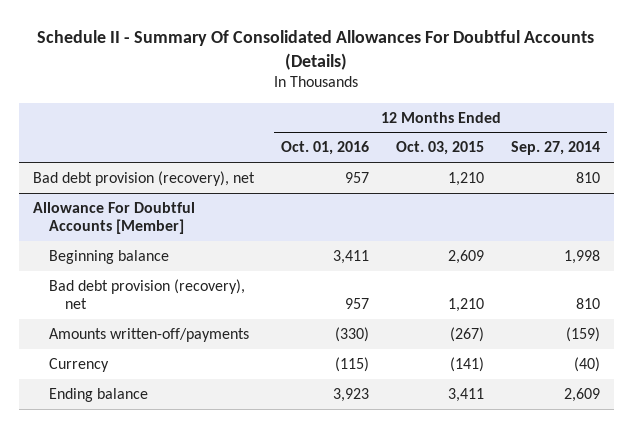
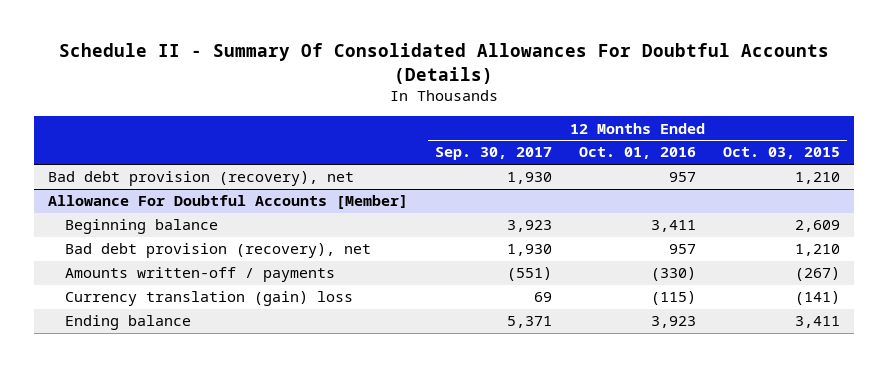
- | 12 Months Ended Oct. 01, 2016 | 12 Months Ended Oct. 03, 2015 | 12 Months Ended Sep. 27, 2014
+ | 12 Months Ended Sep. 30, 2017 | 12 Months Ended Oct. 01, 2016 | 12 Months Ended Oct. 03, 2015
@ Allowance For Doubtful Accounts [Member]
- Amounts written-off/payments | (330) | (267) | (159)
- Currency | (115) | (141) | (40)
+ Amounts written-off / payments | (551) | (330) | (267)
+ Currency translation (gain) loss | 69 | (115) | (141)

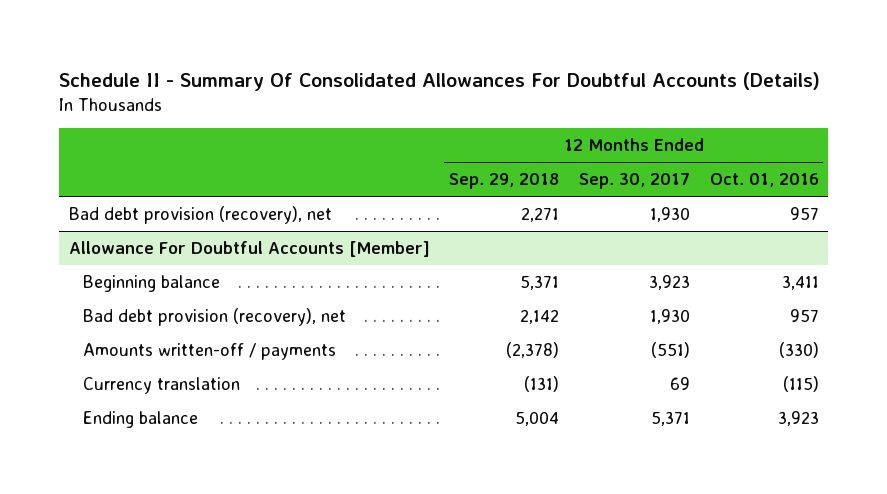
- | 12 Months Ended Sep. 30, 2017 | 12 Months Ended Oct. 01, 2016 | 12 Months Ended Oct. 03, 2015
+ | 12 Months Ended Sep. 29, 2018 | 12 Months Ended Sep. 30, 2017 | 12 Months Ended Oct. 01, 2016
@ Allowance For Doubtful Accounts [Member]
- Currency translation (gain) loss | 69 | (115) | (141)
+ Currency translation | (131) | 69 | (115)

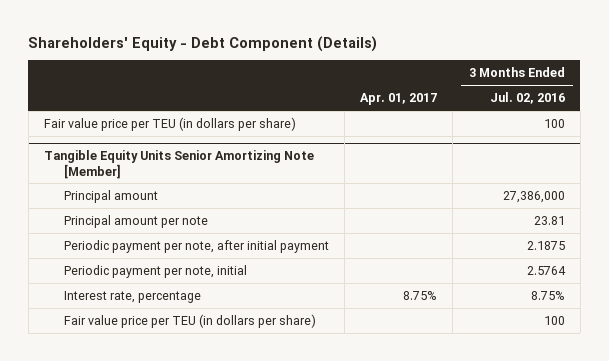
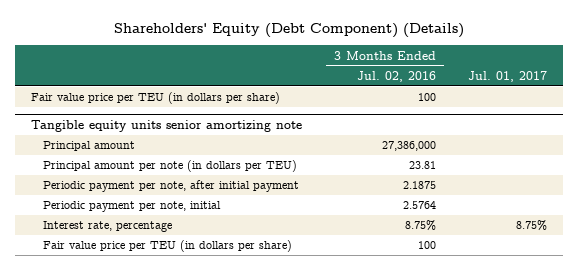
- Shareholders' Equity - Debt Component (Details)
+ Shareholders' Equity (Debt Component) (Details)
- | Apr. 01, 2017 | 3 Months Ended Jul. 02, 2016
+ | 3 Months Ended Jul. 02, 2016 | Jul. 01, 2017
- Tangible Equity Units Senior Amortizing Note [Member]
+ Tangible equity units senior amortizing note
- Principal amount per note | | 23.81
+ Principal amount per note (in dollars per TEU) | 23.81 |

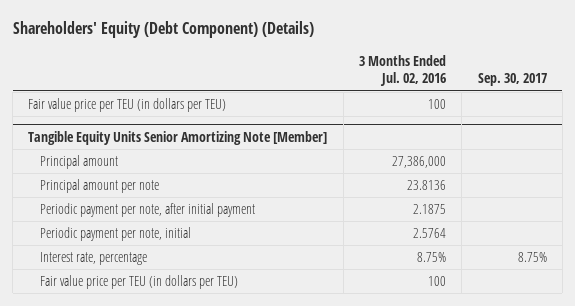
- | 3 Months Ended Jul. 02, 2016 | Jul. 01, 2017
+ | 3 Months Ended Jul. 02, 2016 | Sep. 30, 2017
- Fair value price per TEU (in dollars per share) | 100 |
- Tangible equity units senior amortizing note
+ Fair value price per TEU (in dollars per TEU) | 100 |
+ Tangible Equity Units Senior Amortizing Note [Member]
- Principal amount per note (in dollars per TEU) | 23.81 |
+ Principal amount per note | 23.8136 |
- Fair value price per TEU (in dollars per share) | 100 |
+ Fair value price per TEU (in dollars per TEU) | 100 |

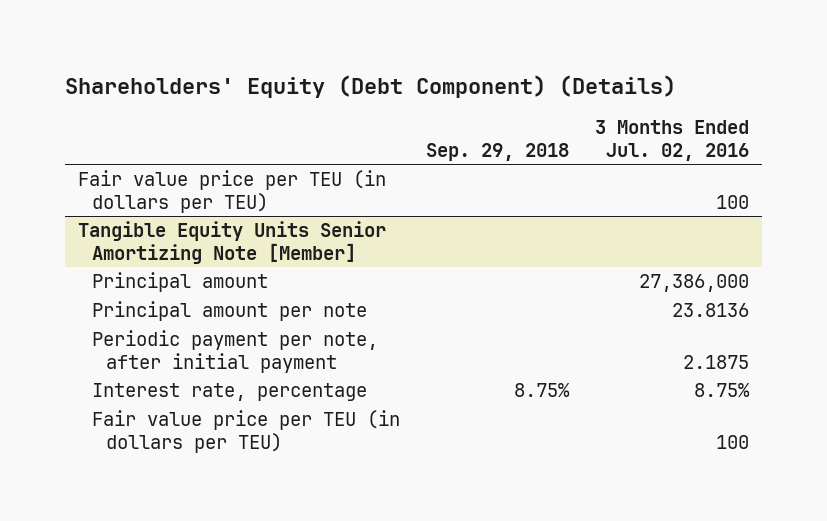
- | 3 Months Ended Jul. 02, 2016 | Sep. 30, 2017
+ | Sep. 29, 2018 | 3 Months Ended Jul. 02, 2016
@ Tangible Equity Units Senior Amortizing Note [Member]
- Periodic payment per note, initial | 2.5764 |

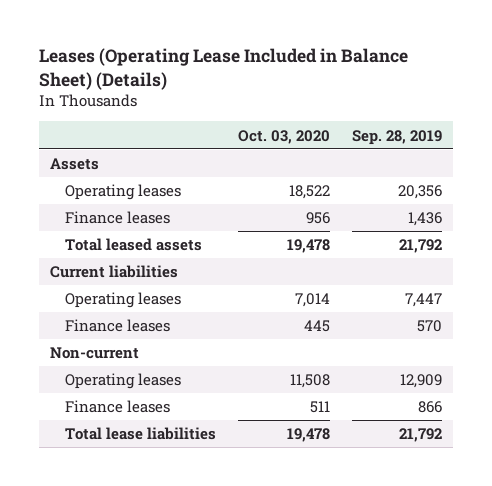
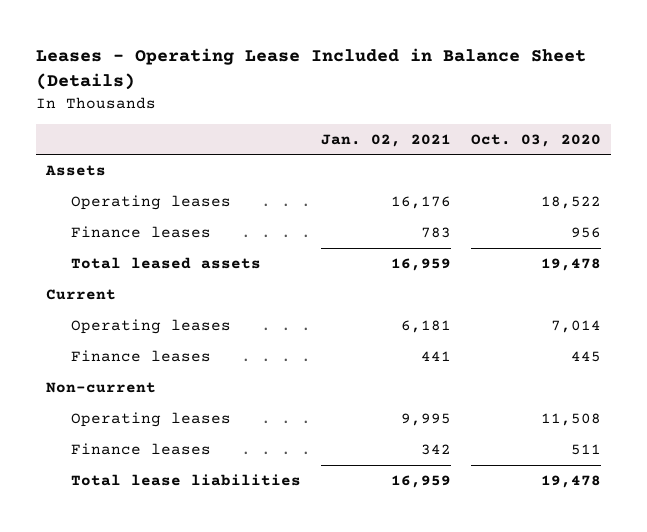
- Leases (Operating Lease Included in Balance Sheet) (Details)
+ Leases - Operating Lease Included in Balance Sheet (Details)
- | Oct. 03, 2020 | Sep. 28, 2019
+ | Jan. 02, 2021 | Oct. 03, 2020
- Current liabilities
+ Current

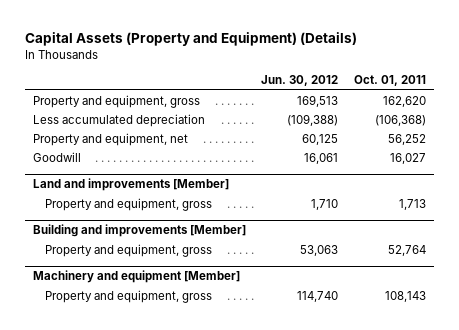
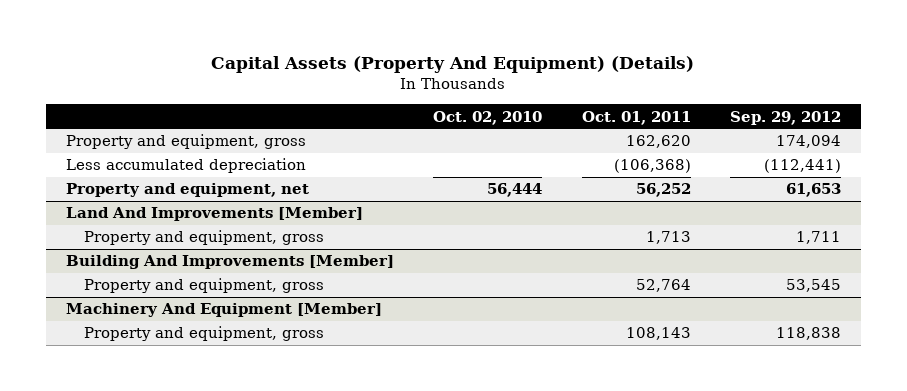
- Capital Assets (Property and Equipment) (Details)
+ Capital Assets (Property And Equipment) (Details)
- | Jun. 30, 2012 | Oct. 01, 2011
+ | Oct. 02, 2010 | Oct. 01, 2011 | Sep. 29, 2012
- Goodwill | 16,061 | 16,027
- Land and improvements [Member]
+ Land And Improvements [Member]
- Building and improvements [Member]
+ Building And Improvements [Member]
- Machinery and equipment [Member]
+ Machinery And Equipment [Member]

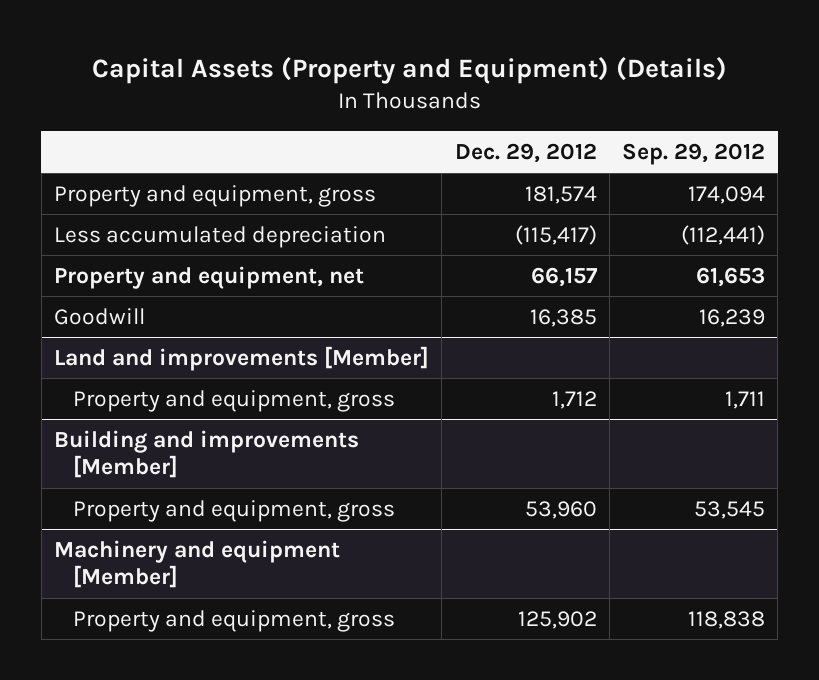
- Capital Assets (Property And Equipment) (Details)
+ Capital Assets (Property and Equipment) (Details)
- | Oct. 02, 2010 | Oct. 01, 2011 | Sep. 29, 2012
+ | Dec. 29, 2012 | Sep. 29, 2012
- Land And Improvements [Member]
+ Goodwill | 16,385 | 16,239
+ Land and improvements [Member]
- Building And Improvements [Member]
+ Building and improvements [Member]
- Machinery And Equipment [Member]
+ Machinery and equipment [Member]

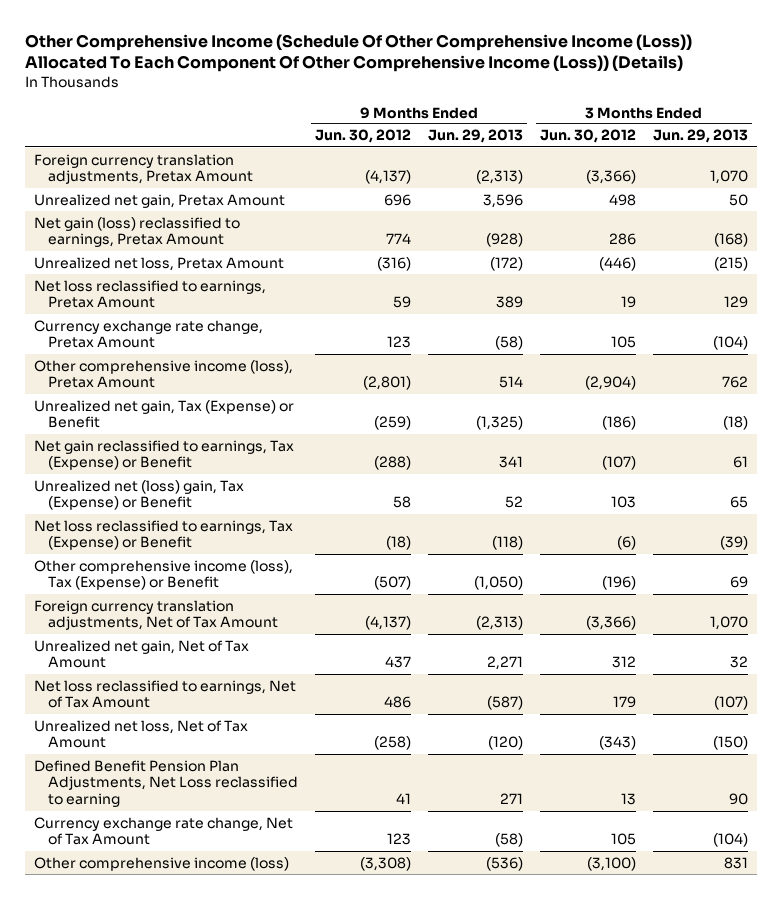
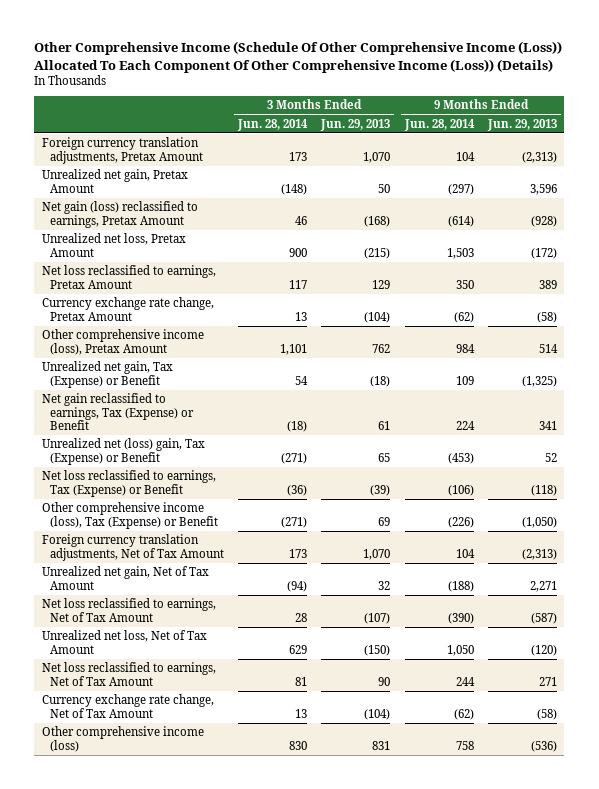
- | 9 Months Ended Jun. 30, 2012 | 9 Months Ended Jun. 29, 2013 | 3 Months Ended Jun. 30, 2012 | 3 Months Ended Jun. 29, 2013
+ | 3 Months Ended Jun. 28, 2014 | 3 Months Ended Jun. 29, 2013 | 9 Months Ended Jun. 28, 2014 | 9 Months Ended Jun. 29, 2013
- Defined Benefit Pension Plan Adjustments, Net Loss reclassified to earning | 41 | 271 | 13 | 90
+ Net loss reclassified to earnings, Net of Tax Amount | 81 | 90 | 244 | 271

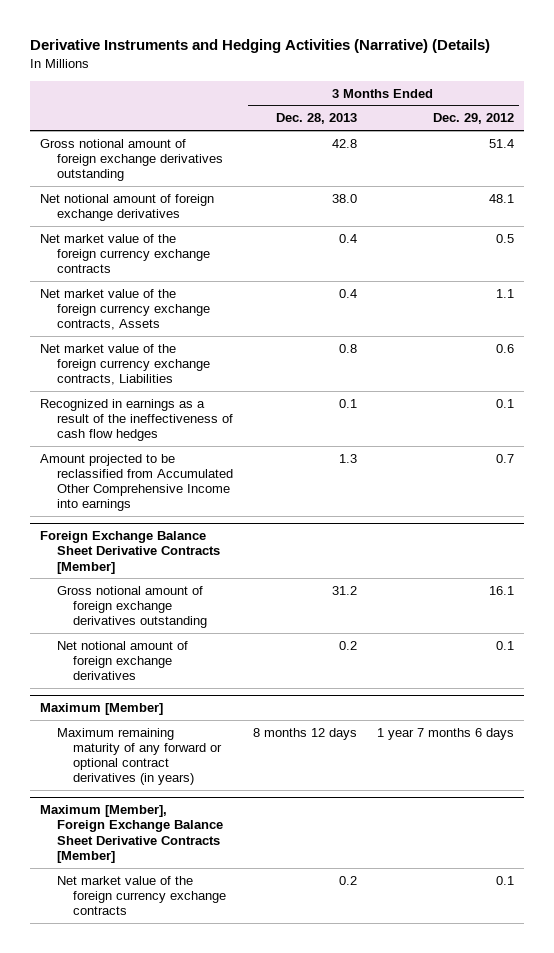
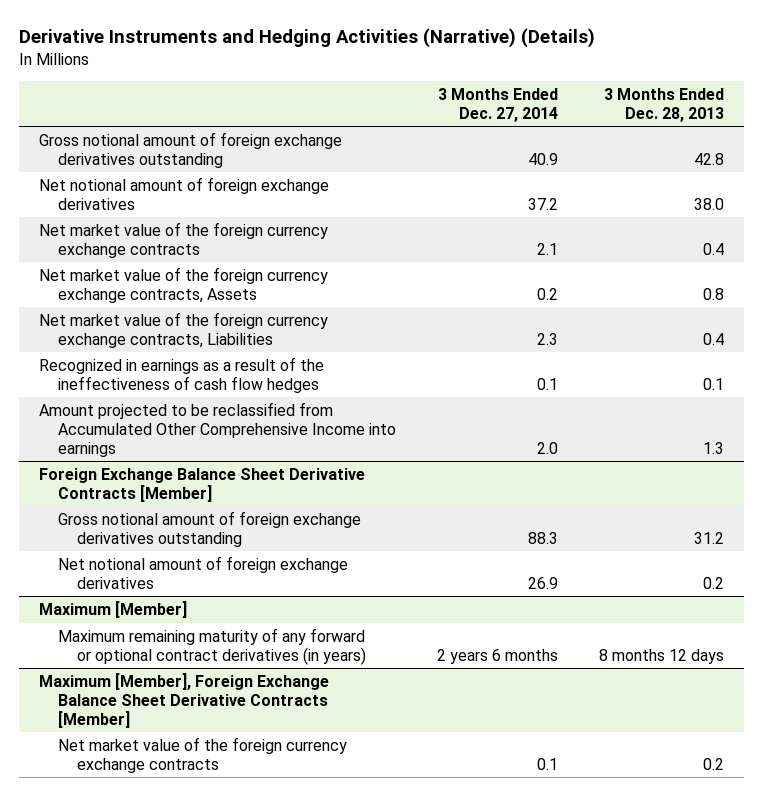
- | 3 Months Ended Dec. 28, 2013 | 3 Months Ended Dec. 29, 2012
+ | 3 Months Ended Dec. 27, 2014 | 3 Months Ended Dec. 28, 2013
- Net market value of the foreign currency exchange contracts, Assets | 0.4 | 1.1
- Net market value of the foreign currency exchange contracts, Liabilities | 0.8 | 0.6
+ Net market value of the foreign currency exchange contracts, Assets | 0.2 | 0.8
+ Net market value of the foreign currency exchange contracts, Liabilities | 2.3 | 0.4

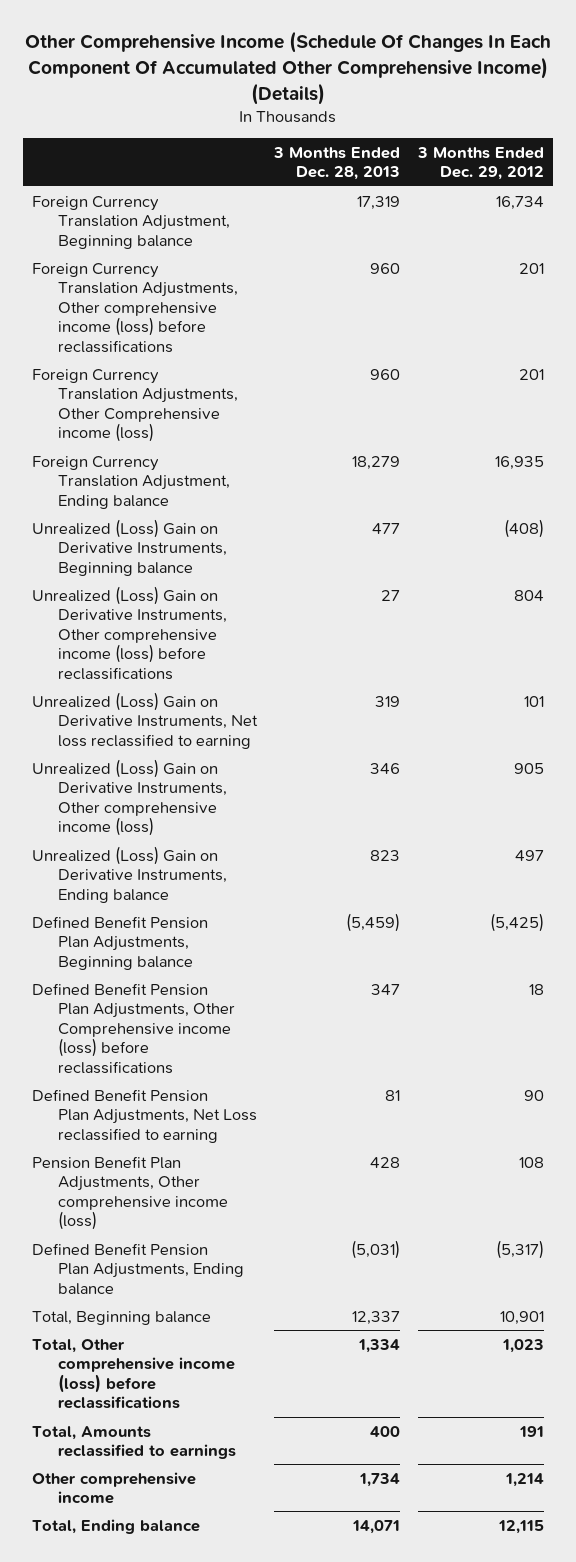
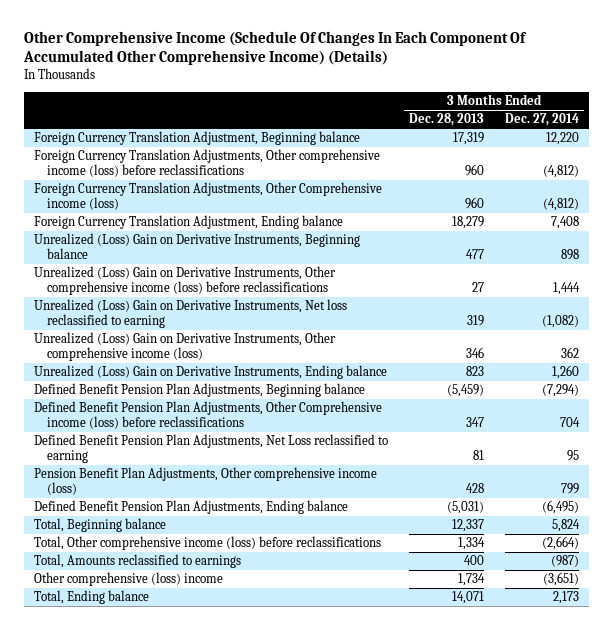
- | 3 Months Ended Dec. 28, 2013 | 3 Months Ended Dec. 29, 2012
+ | 3 Months Ended Dec. 28, 2013 | 3 Months Ended Dec. 27, 2014
- Other comprehensive income | 1,734 | 1,214
+ Other comprehensive (loss) income | 1,734 | (3,651)

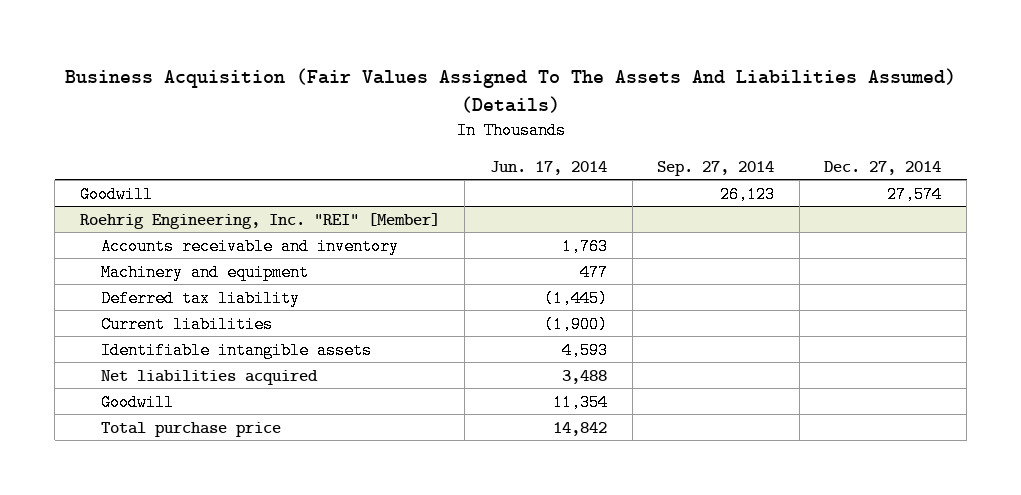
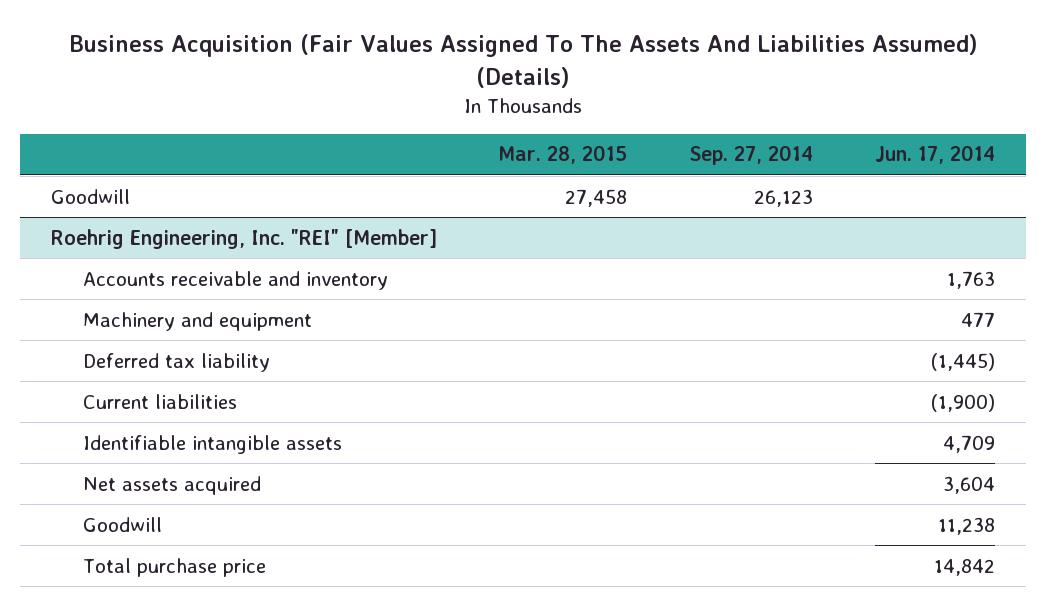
- | Jun. 17, 2014 | Sep. 27, 2014 | Dec. 27, 2014
+ | Mar. 28, 2015 | Sep. 27, 2014 | Jun. 17, 2014
@ Roehrig Engineering, Inc. "REI" [Member]
- Identifiable intangible assets | 4,593 | |
- Net liabilities acquired | 3,488 | |
- Goodwill | 11,354 | |
+ Identifiable intangible assets | | | 4,709
+ Net assets acquired | | | 3,604
+ Goodwill | | | 11,238

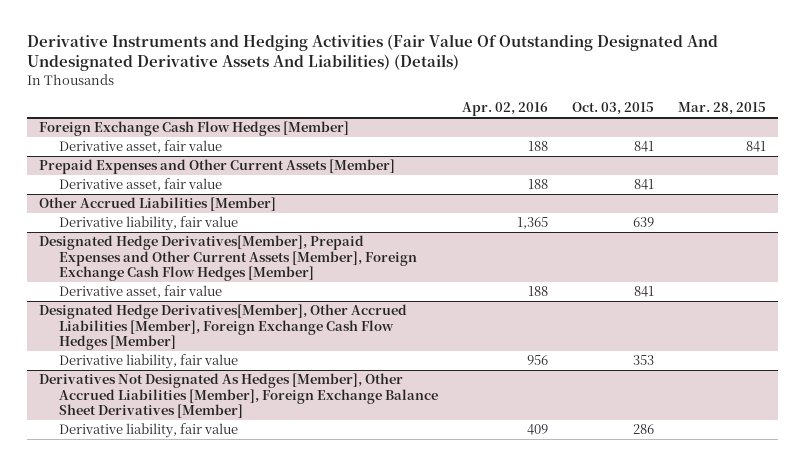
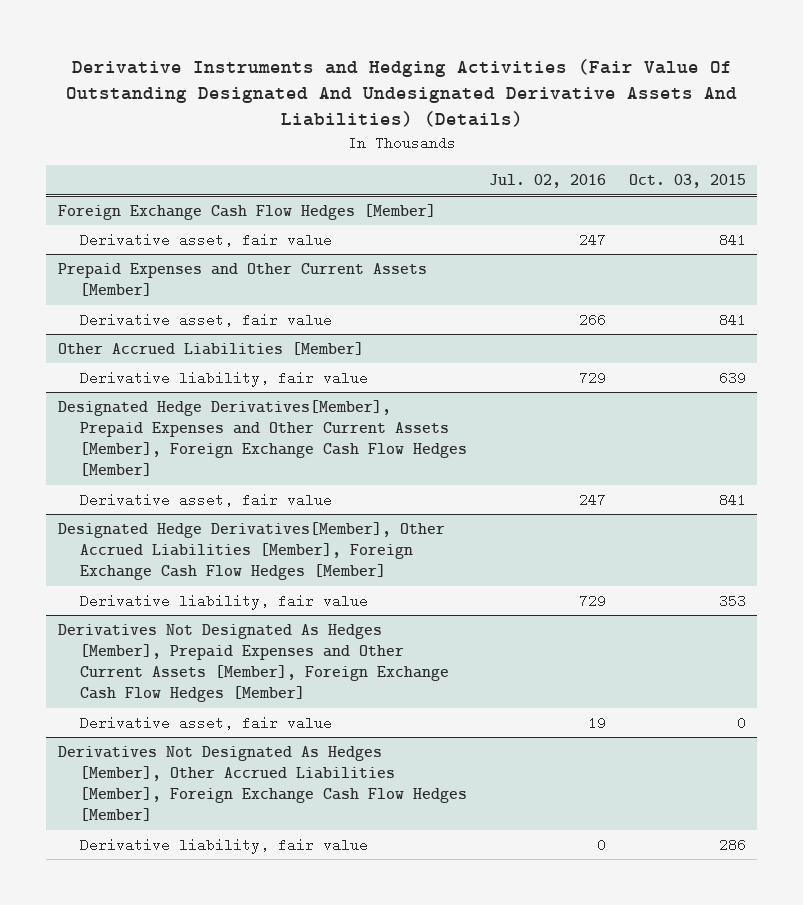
- | Apr. 02, 2016 | Oct. 03, 2015 | Mar. 28, 2015
+ | Jul. 02, 2016 | Oct. 03, 2015
- Derivatives Not Designated As Hedges [Member], Other Accrued Liabilities [Member], Foreign Exchange Balance Sheet Derivatives [Member]
+ Derivatives Not Designated As Hedges [Member], Prepaid Expenses and Other Current Assets [Member], Foreign Exchange Cash Flow Hedges [Member]
+ Derivative asset, fair value | 19 | 0
+ Derivatives Not Designated As Hedges [Member], Other Accrued Liabilities [Member], Foreign Exchange Cash Flow Hedges [Member]

